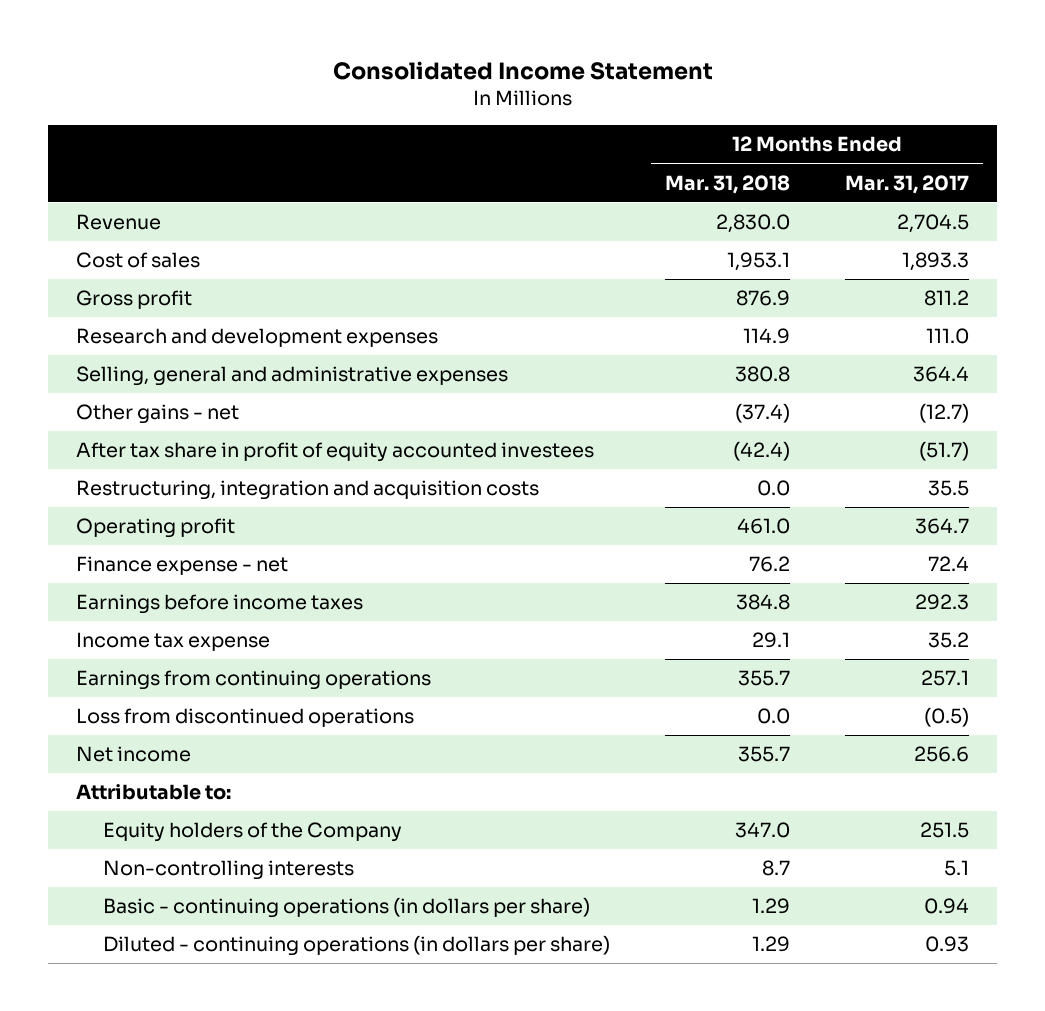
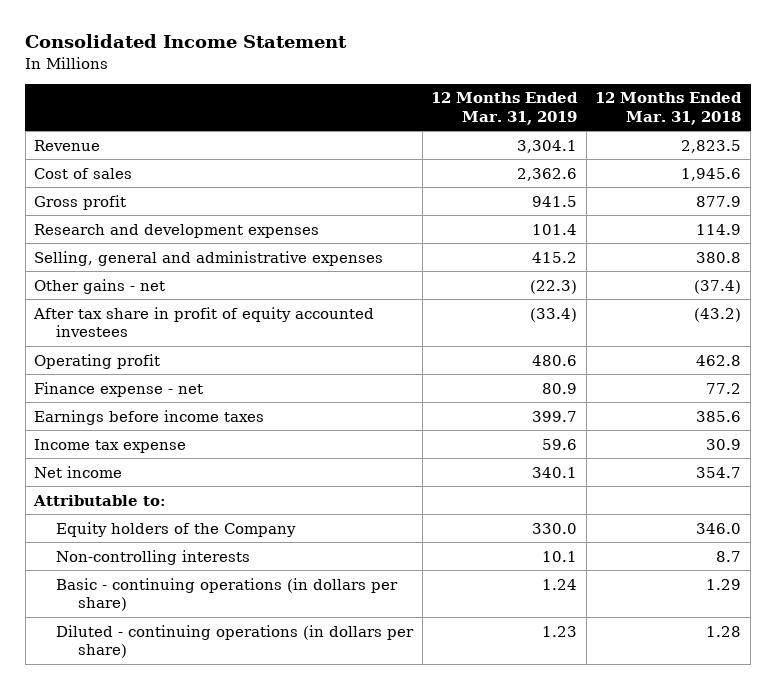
- | 12 Months Ended Mar. 31, 2018 | 12 Months Ended Mar. 31, 2017
+ | 12 Months Ended Mar. 31, 2019 | 12 Months Ended Mar. 31, 2018
- Revenue | 2,830.0 | 2,704.5
- Cost of sales | 1,953.1 | 1,893.3
- Gross profit | 876.9 | 811.2
+ Revenue | 3,304.1 | 2,823.5
+ Cost of sales | 2,362.6 | 1,945.6
+ Gross profit | 941.5 | 877.9
- After tax share in profit of equity accounted investees | (42.4) | (51.7)
- Restructuring, integration and acquisition costs | 0.0 | 35.5
- Operating profit | 461.0 | 364.7
- Finance expense - net | 76.2 | 72.4
- Earnings before income taxes | 384.8 | 292.3
- Income tax expense | 29.1 | 35.2
- Earnings from continuing operations | 355.7 | 257.1
- Loss from discontinued operations | 0.0 | (0.5)
- Net income | 355.7 | 256.6
+ After tax share in profit of equity accounted investees | (33.4) | (43.2)
+ Operating profit | 480.6 | 462.8
+ Finance expense - net | 80.9 | 77.2
+ Earnings before income taxes | 399.7 | 385.6
+ Income tax expense | 59.6 | 30.9
+ Net income | 340.1 | 354.7
- Equity holders of the Company | 347.0 | 251.5
+ Equity holders of the Company | 330.0 | 346.0
- Diluted - continuing operations (in dollars per share) | 1.29 | 0.93
+ Diluted - continuing operations (in dollars per share) | 1.23 | 1.28

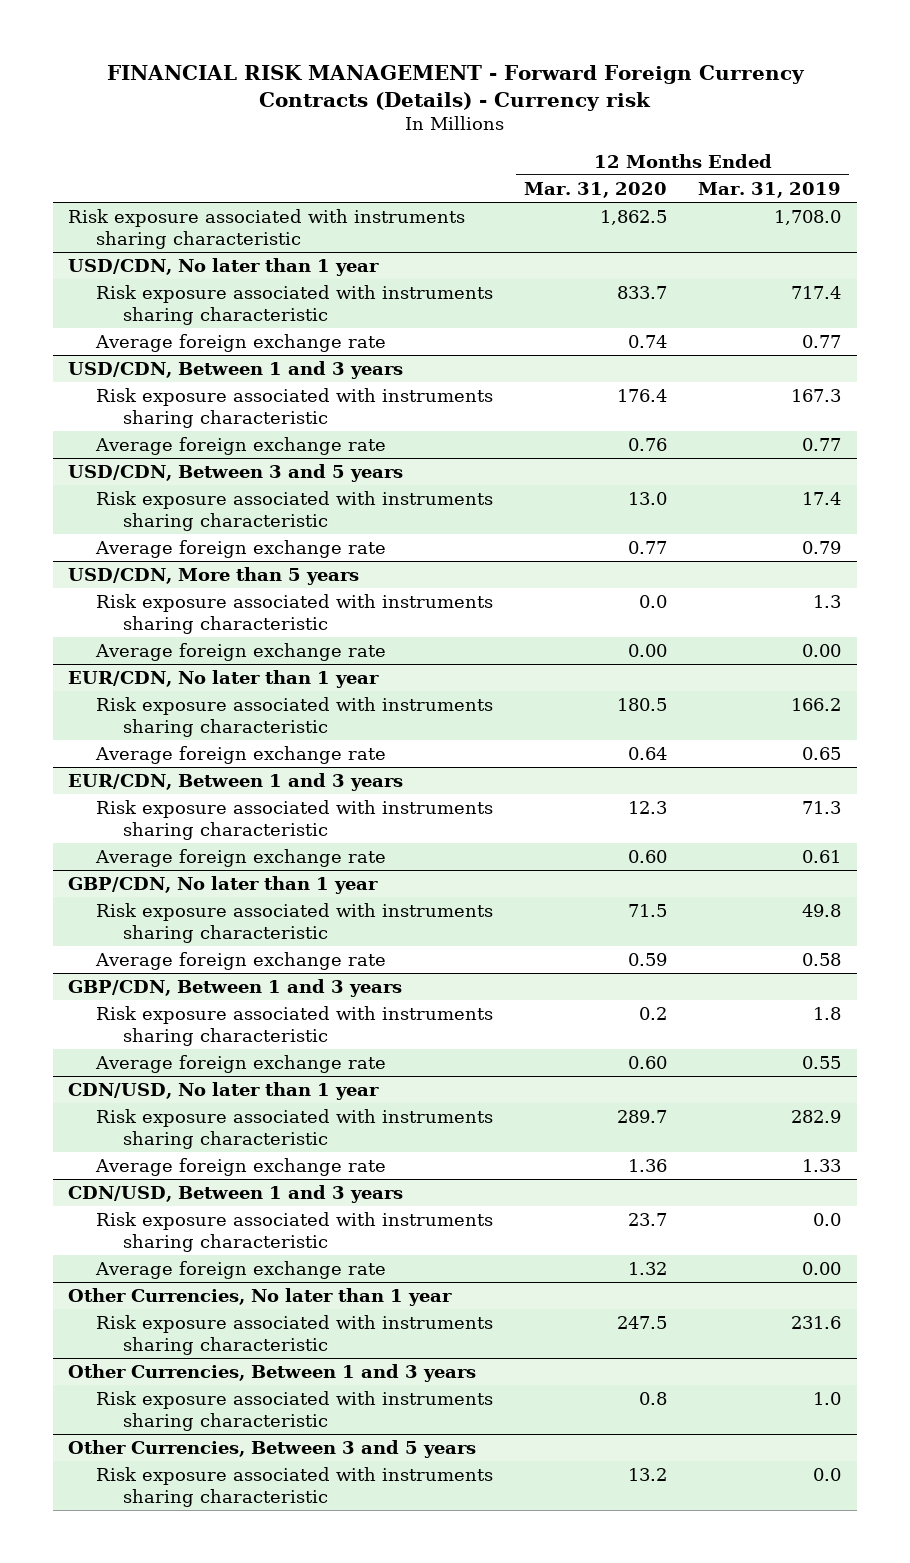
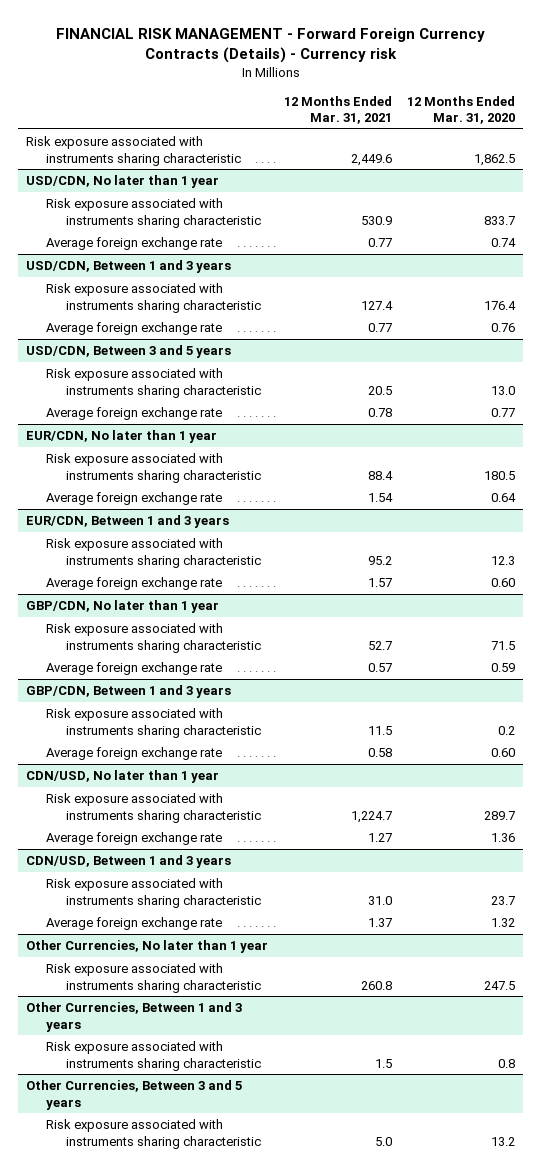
- | 12 Months Ended Mar. 31, 2020 | 12 Months Ended Mar. 31, 2019
+ | 12 Months Ended Mar. 31, 2021 | 12 Months Ended Mar. 31, 2020
- USD/CDN, More than 5 years
- Risk exposure associated with instruments sharing characteristic | 0.0 | 1.3
- Average foreign exchange rate | 0.00 | 0.00

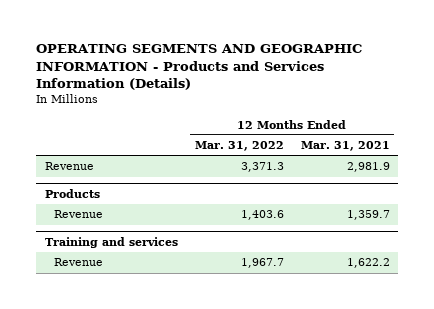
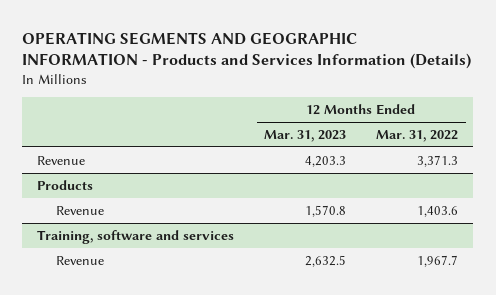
- | 12 Months Ended Mar. 31, 2022 | 12 Months Ended Mar. 31, 2021
+ | 12 Months Ended Mar. 31, 2023 | 12 Months Ended Mar. 31, 2022
- Training and services
+ Training, software and services

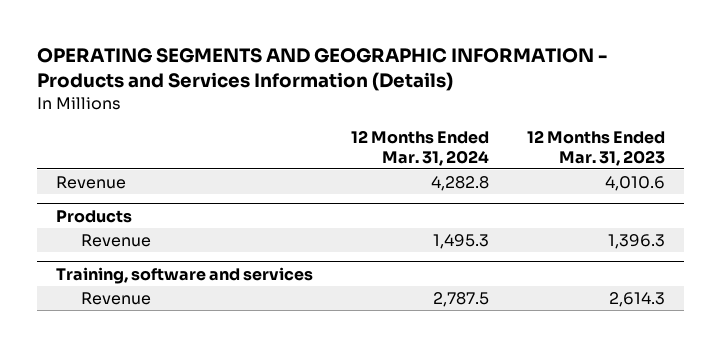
- | 12 Months Ended Mar. 31, 2023 | 12 Months Ended Mar. 31, 2022
+ | 12 Months Ended Mar. 31, 2024 | 12 Months Ended Mar. 31, 2023
- Revenue | 4,203.3 | 3,371.3
+ Revenue | 4,282.8 | 4,010.6
@ Products
- Revenue | 1,570.8 | 1,403.6
+ Revenue | 1,495.3 | 1,396.3
@ Training, software and services
- Revenue | 2,632.5 | 1,967.7
+ Revenue | 2,787.5 | 2,614.3

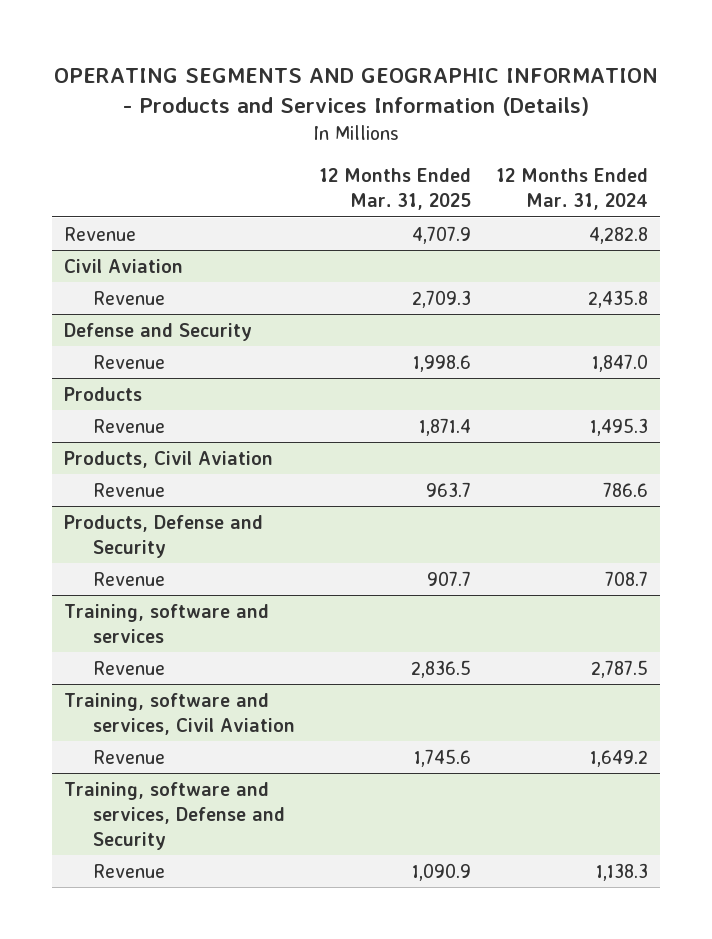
- | 12 Months Ended Mar. 31, 2024 | 12 Months Ended Mar. 31, 2023
+ | 12 Months Ended Mar. 31, 2025 | 12 Months Ended Mar. 31, 2024
+ Civil Aviation
+ Revenue | 2,709.3 | 2,435.8
+ Defense and Security
+ Revenue | 1,998.6 | 1,847.0
+ Products, Civil Aviation
+ Revenue | 963.7 | 786.6
+ Products, Defense and Security
+ Revenue | 907.7 | 708.7
+ Training, software and services, Civil Aviation
+ Revenue | 1,745.6 | 1,649.2
+ Training, software and services, Defense and Security
+ Revenue | 1,090.9 | 1,138.3

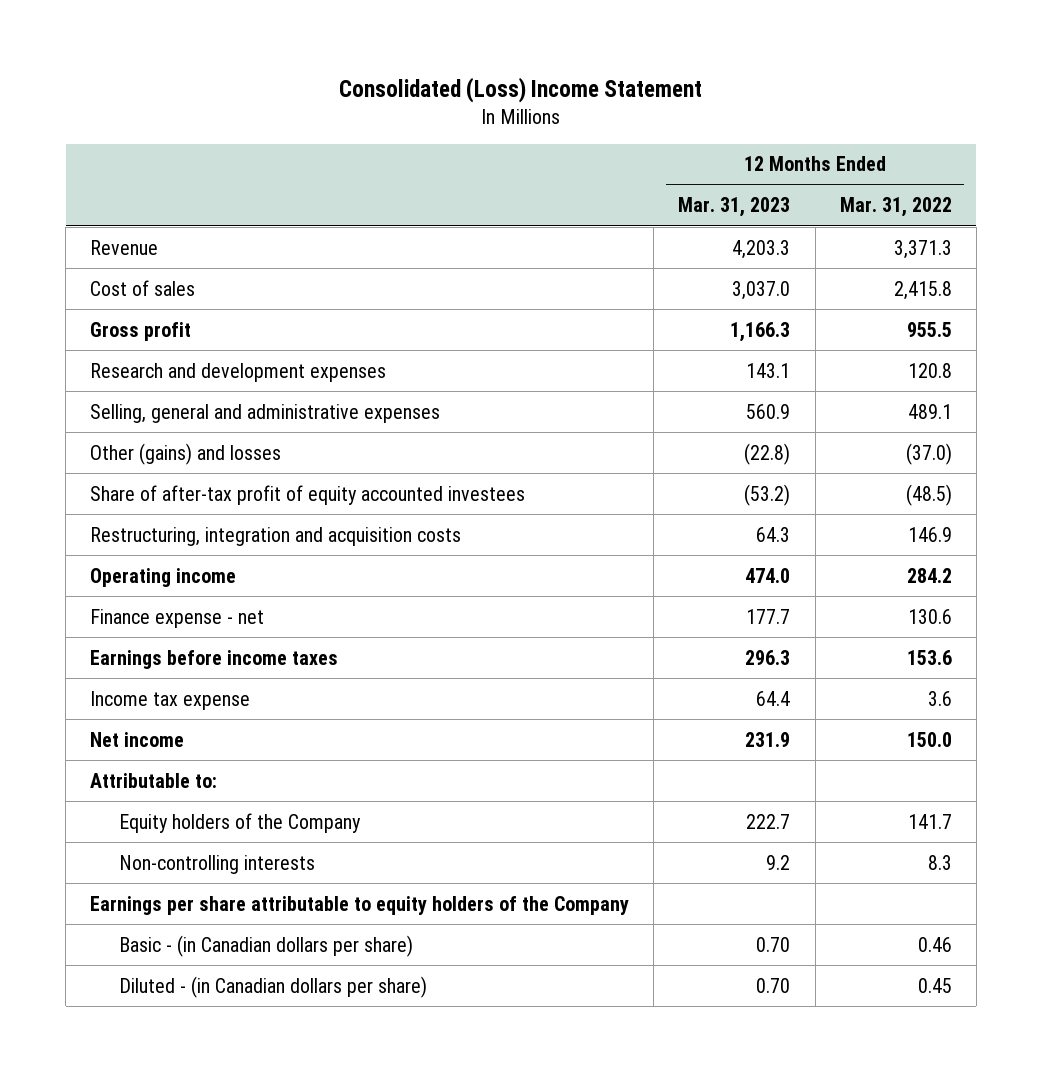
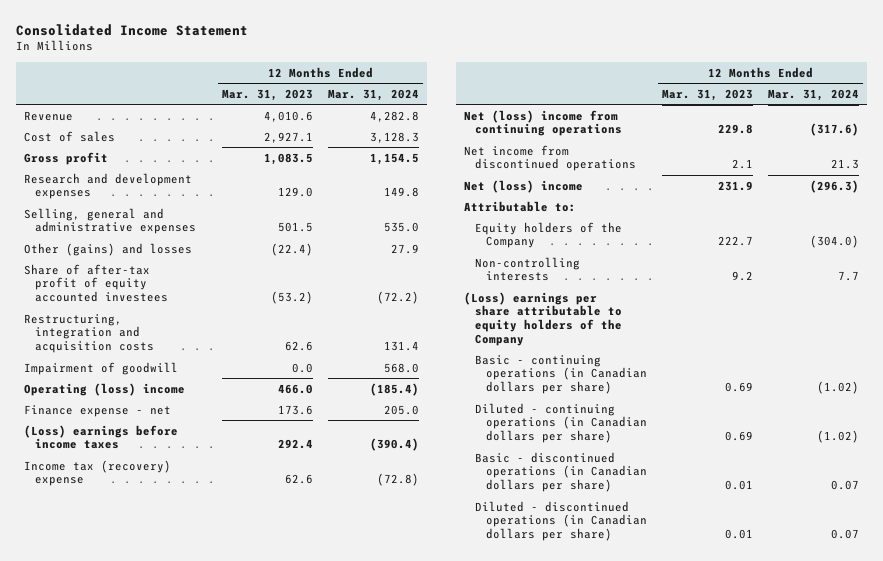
- Consolidated (Loss) Income Statement
+ Consolidated Income Statement
- | 12 Months Ended Mar. 31, 2023 | 12 Months Ended Mar. 31, 2022
+ | 12 Months Ended Mar. 31, 2023 | 12 Months Ended Mar. 31, 2024
- Revenue | 4,203.3 | 3,371.3
- Cost of sales | 3,037.0 | 2,415.8
- Gross profit | 1,166.3 | 955.5
- Research and development expenses | 143.1 | 120.8
- Selling, general and administrative expenses | 560.9 | 489.1
- Other (gains) and losses | (22.8) | (37.0)
+ Revenue | 4,010.6 | 4,282.8
+ Cost of sales | 2,927.1 | 3,128.3
+ Gross profit | 1,083.5 | 1,154.5
+ Research and development expenses | 129.0 | 149.8
+ Selling, general and administrative expenses | 501.5 | 535.0
+ Other (gains) and losses | (22.4) | 27.9
- Restructuring, integration and acquisition costs | 64.3 | 146.9
- Operating income | 474.0 | 284.2
- Finance expense - net | 177.7 | 130.6
- Earnings before income taxes | 296.3 | 153.6
- Income tax expense | 64.4 | 3.6
- Net income | 231.9 | 150.0
+ Restructuring, integration and acquisition costs | 62.6 | 131.4
+ Impairment of goodwill | 0.0 | 568.0
+ Operating (loss) income | 466.0 | (185.4)
+ Finance expense - net | 173.6 | 205.0
+ (Loss) earnings before income taxes | 292.4 | (390.4)
+ Income tax (recovery) expense | 62.6 | (72.8)
+ Net (loss) income from continuing operations | 229.8 | (317.6)
+ Net income from discontinued operations | 2.1 | 21.3
+ Net (loss) income | 231.9 | (296.3)
- Earnings per share attributable to equity holders of the Company
- Basic - (in Canadian dollars per share) | 0.70 | 0.46
- Diluted - (in Canadian dollars per share) | 0.70 | 0.45
+ (Loss) earnings per share attributable to equity holders of the Company
+ Basic - continuing operations (in Canadian dollars per share) | 0.69 | (1.02)
+ Diluted - continuing operations (in Canadian dollars per share) | 0.69 | (1.02)
+ Basic - discontinued operations (in Canadian dollars per share) | 0.01 | 0.07
+ Diluted - discontinued operations (in Canadian dollars per share) | 0.01 | 0.07

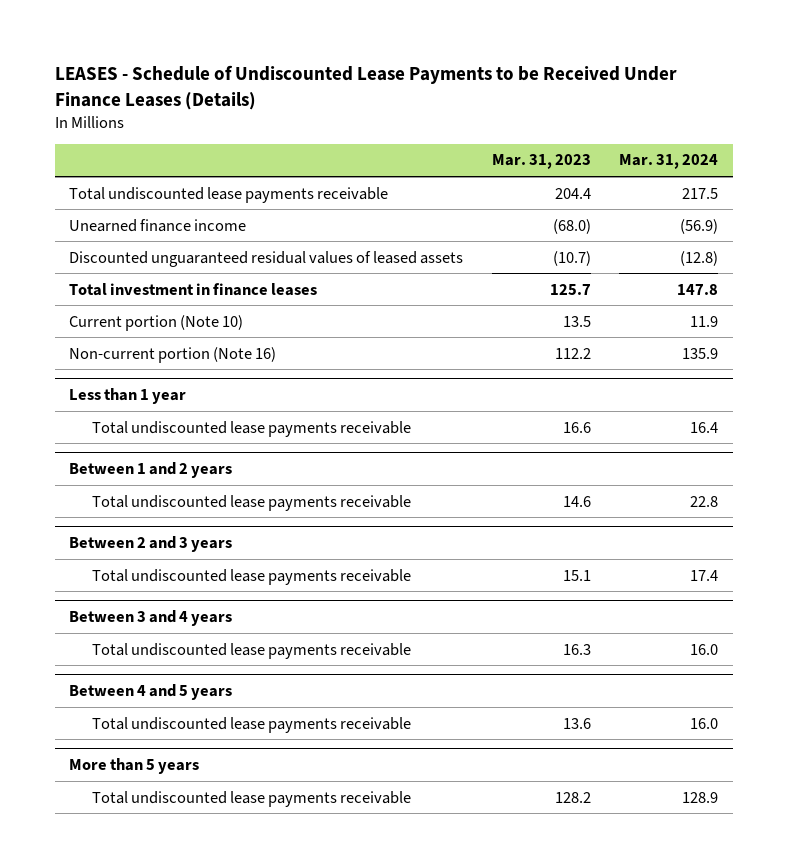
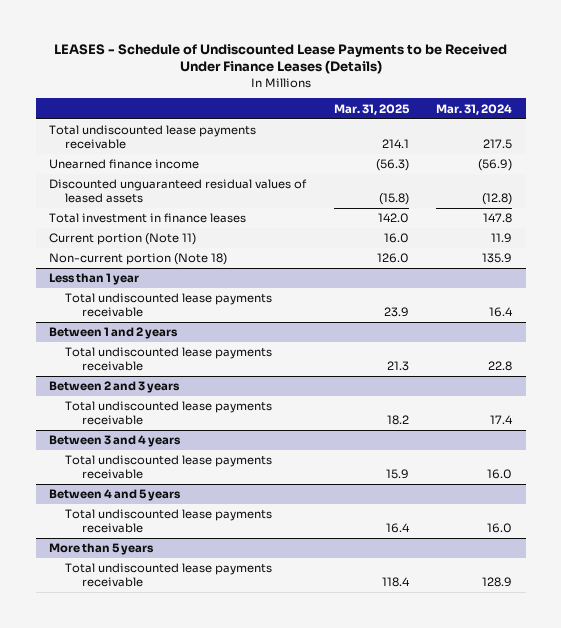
- | Mar. 31, 2023 | Mar. 31, 2024
+ | Mar. 31, 2025 | Mar. 31, 2024
- Current portion (Note 10) | 13.5 | 11.9
- Non-current portion (Note 16) | 112.2 | 135.9
+ Current portion (Note 11) | 16.0 | 11.9
+ Non-current portion (Note 18) | 126.0 | 135.9

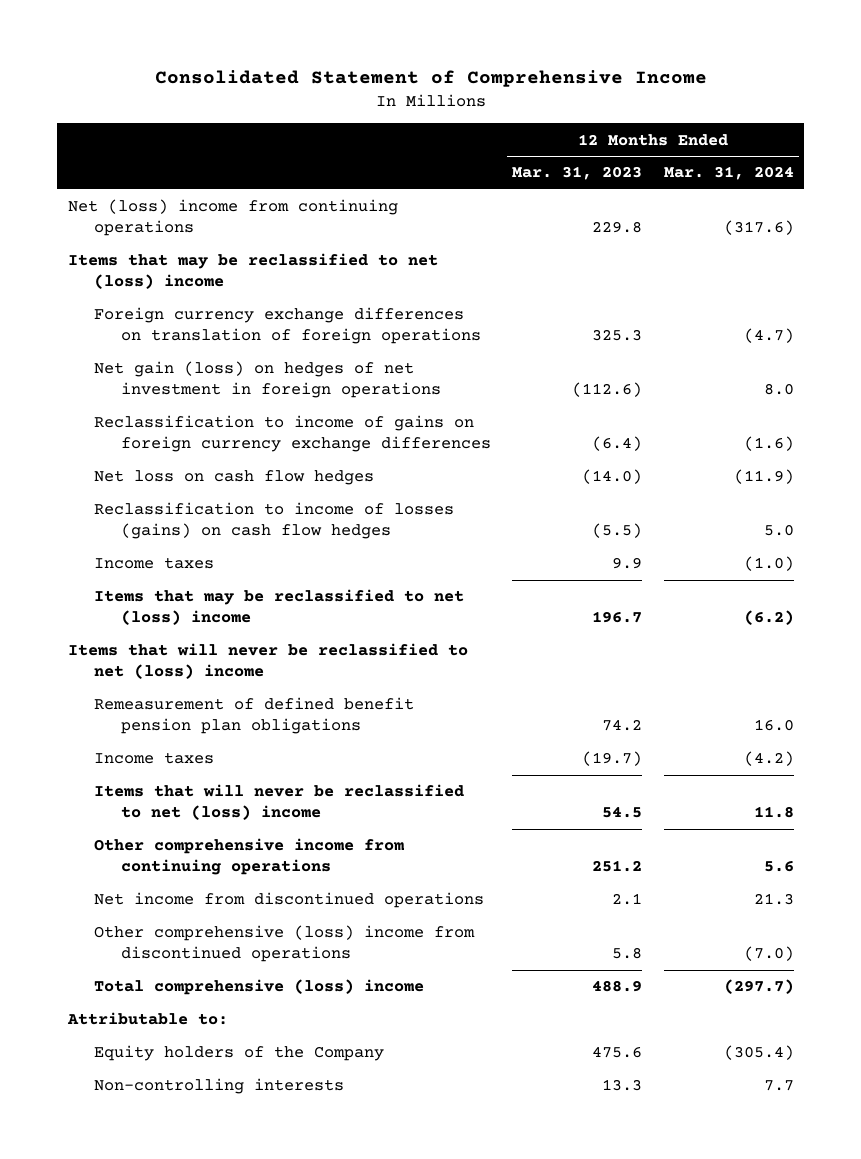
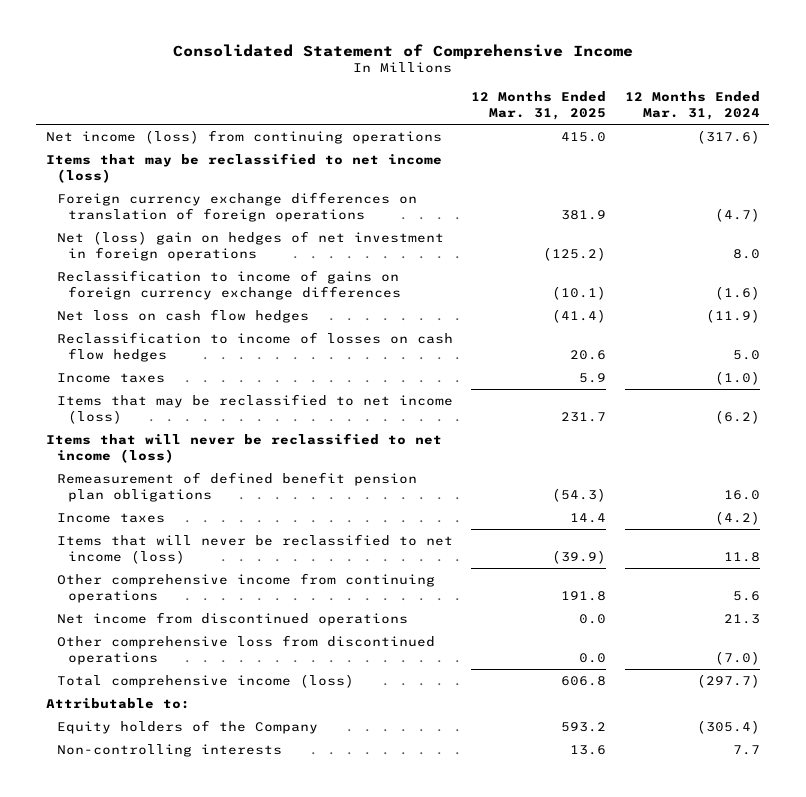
- | 12 Months Ended Mar. 31, 2023 | 12 Months Ended Mar. 31, 2024
+ | 12 Months Ended Mar. 31, 2025 | 12 Months Ended Mar. 31, 2024
- Net (loss) income from continuing operations | 229.8 | (317.6)
- Items that may be reclassified to net (loss) income
+ Net income (loss) from continuing operations | 415.0 | (317.6)
+ Items that may be reclassified to net income (loss)
- Net gain (loss) on hedges of net investment in foreign operations | (112.6) | 8.0
+ Net (loss) gain on hedges of net investment in foreign operations | (125.2) | 8.0
- Reclassification to income of losses (gains) on cash flow hedges | (5.5) | 5.0
+ Reclassification to income of losses on cash flow hedges | 20.6 | 5.0
- Items that may be reclassified to net (loss) income | 196.7 | (6.2)
- Items that will never be reclassified to net (loss) income
+ Items that may be reclassified to net income (loss) | 231.7 | (6.2)
+ Items that will never be reclassified to net income (loss)
- Items that will never be reclassified to net (loss) income | 54.5 | 11.8
+ Items that will never be reclassified to net income (loss) | (39.9) | 11.8
- Other comprehensive (loss) income from discontinued operations | 5.8 | (7.0)
- Total comprehensive (loss) income | 488.9 | (297.7)
+ Other comprehensive loss from discontinued operations | 0.0 | (7.0)
+ Total comprehensive income (loss) | 606.8 | (297.7)

